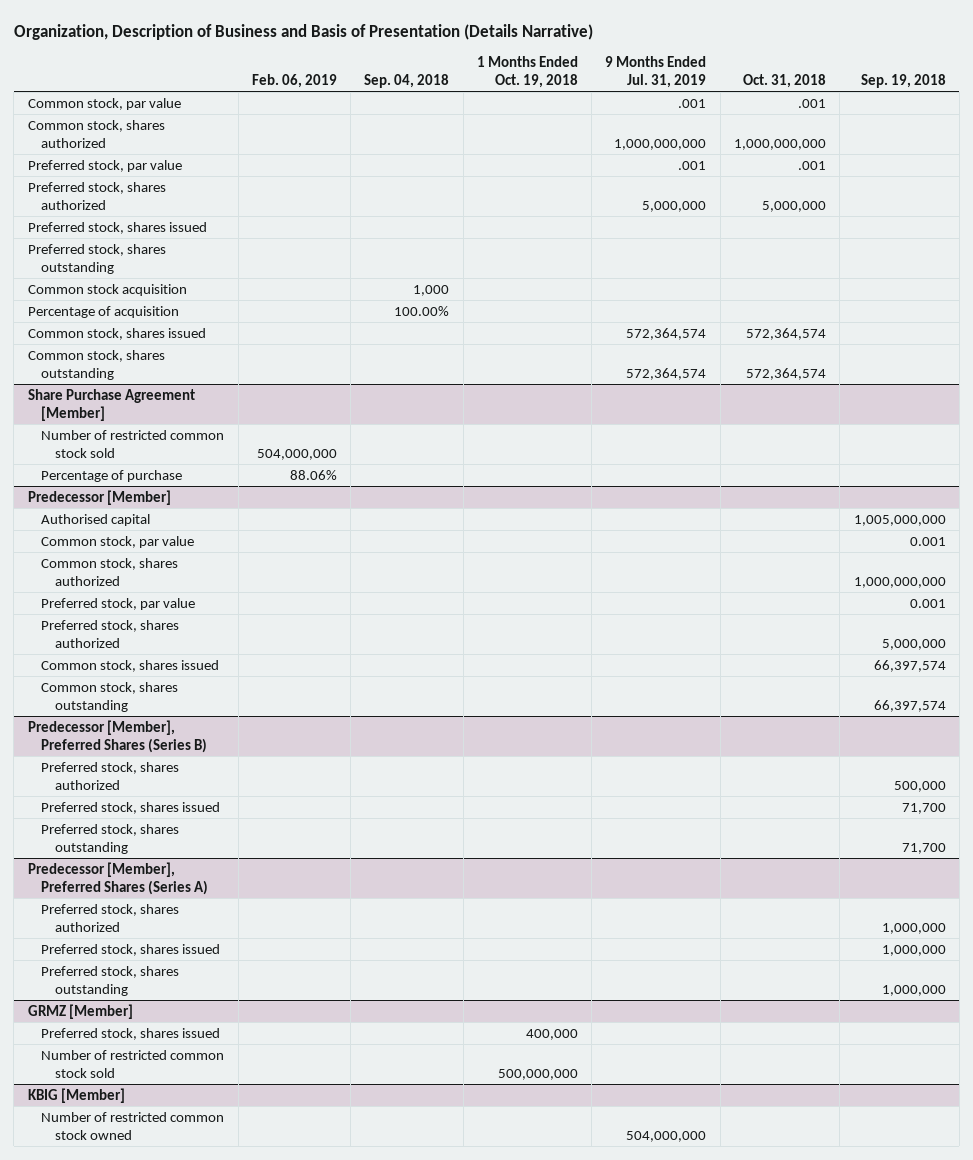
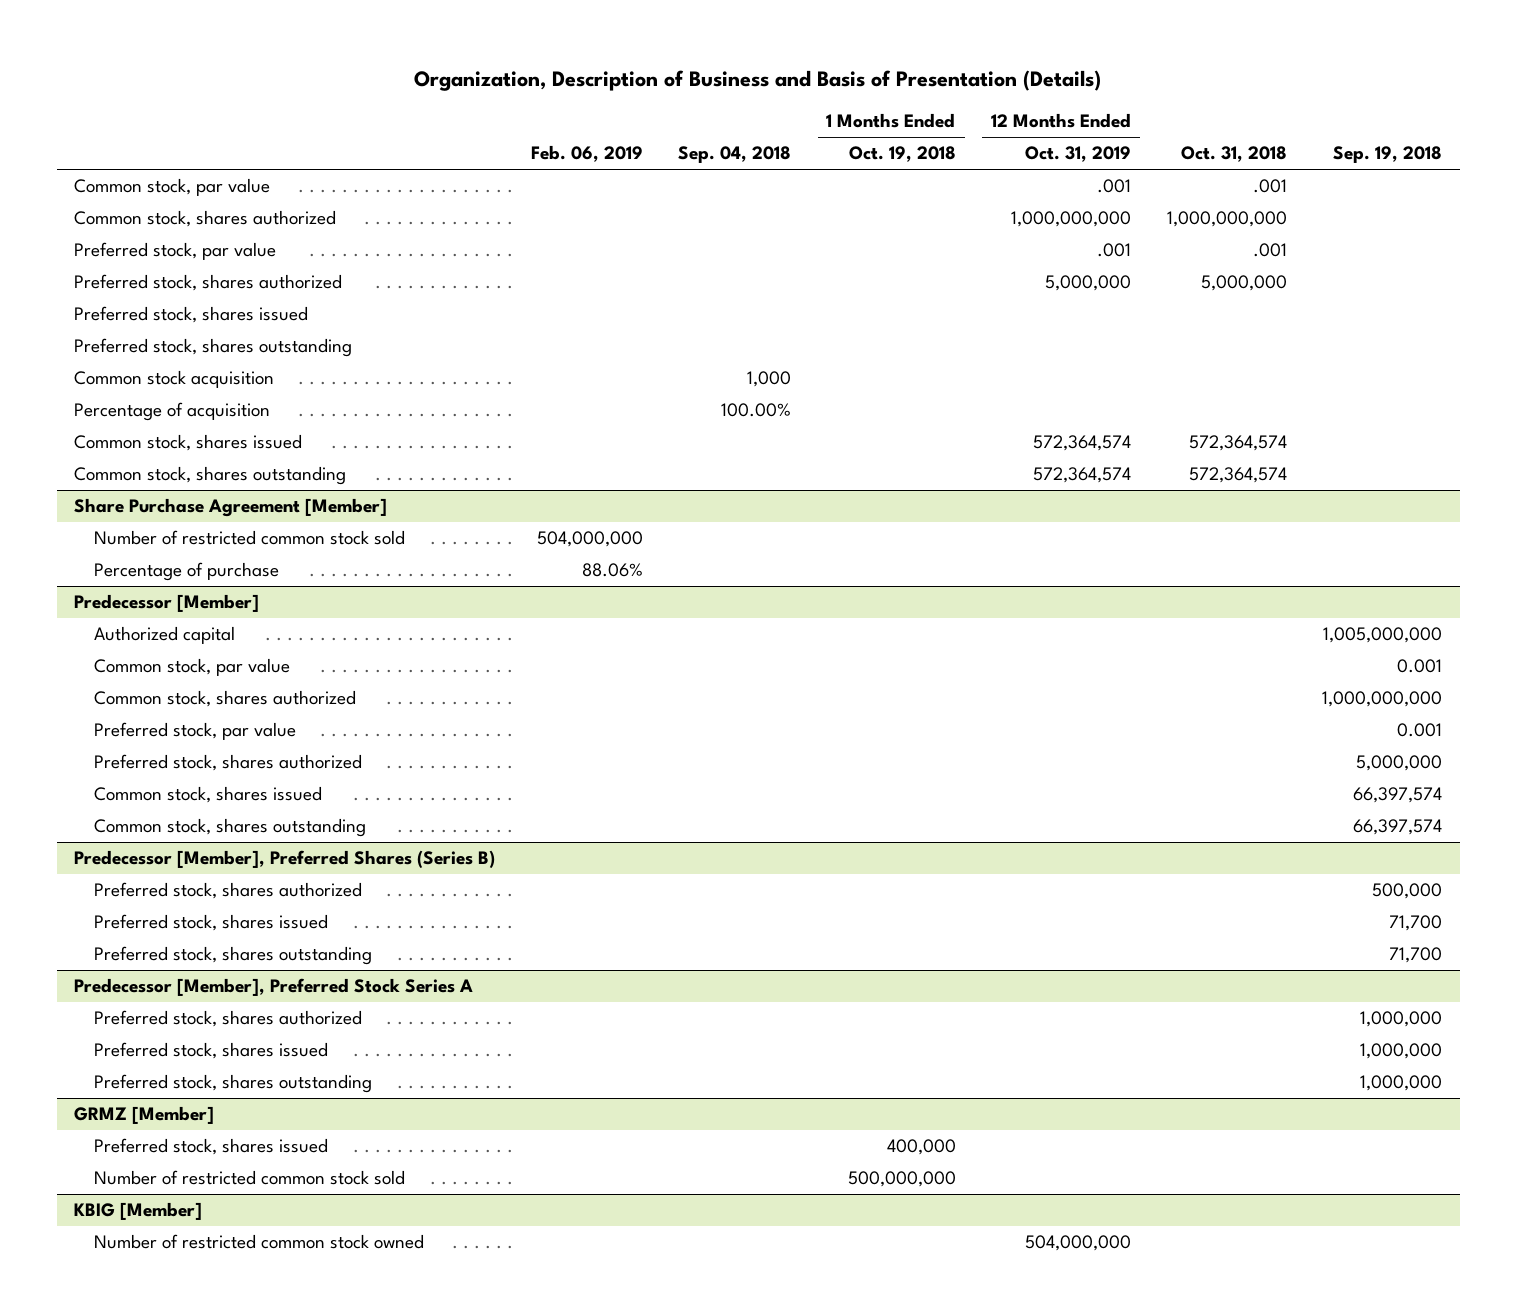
- Organization, Description of Business and Basis of Presentation (Details Narrative)
+ Organization, Description of Business and Basis of Presentation (Details)
- | Feb. 06, 2019 | Sep. 04, 2018 | 1 Months Ended Oct. 19, 2018 | 9 Months Ended Jul. 31, 2019 | Oct. 31, 2018 | Sep. 19, 2018
+ | Feb. 06, 2019 | Sep. 04, 2018 | 1 Months Ended Oct. 19, 2018 | 12 Months Ended Oct. 31, 2019 | Oct. 31, 2018 | Sep. 19, 2018
@ Predecessor [Member]
- Authorised capital | | | | | | 1,005,000,000
+ Authorized capital | | | | | | 1,005,000,000
- Predecessor [Member], Preferred Shares (Series A)
+ Predecessor [Member], Preferred Stock Series A

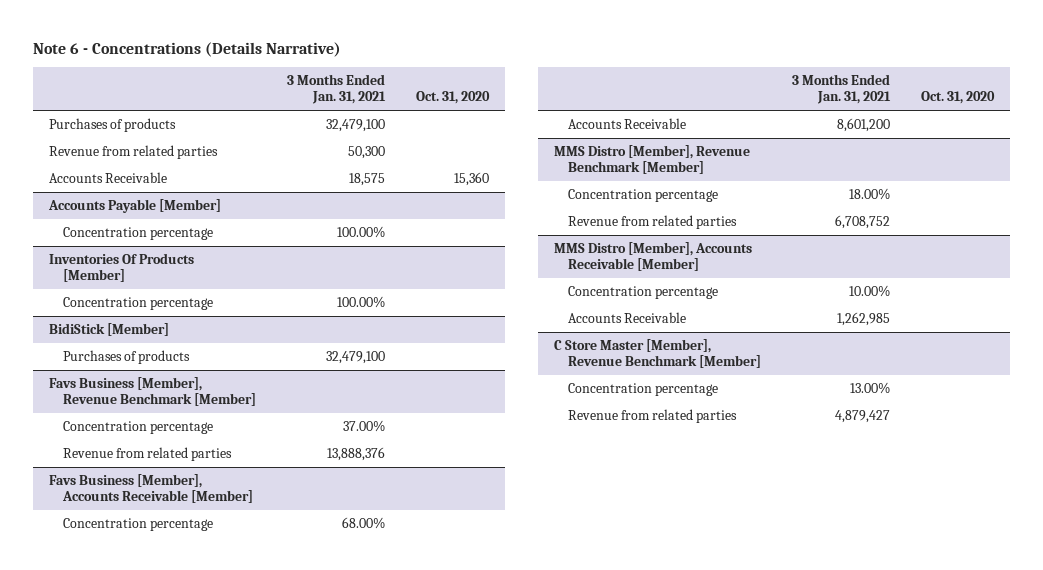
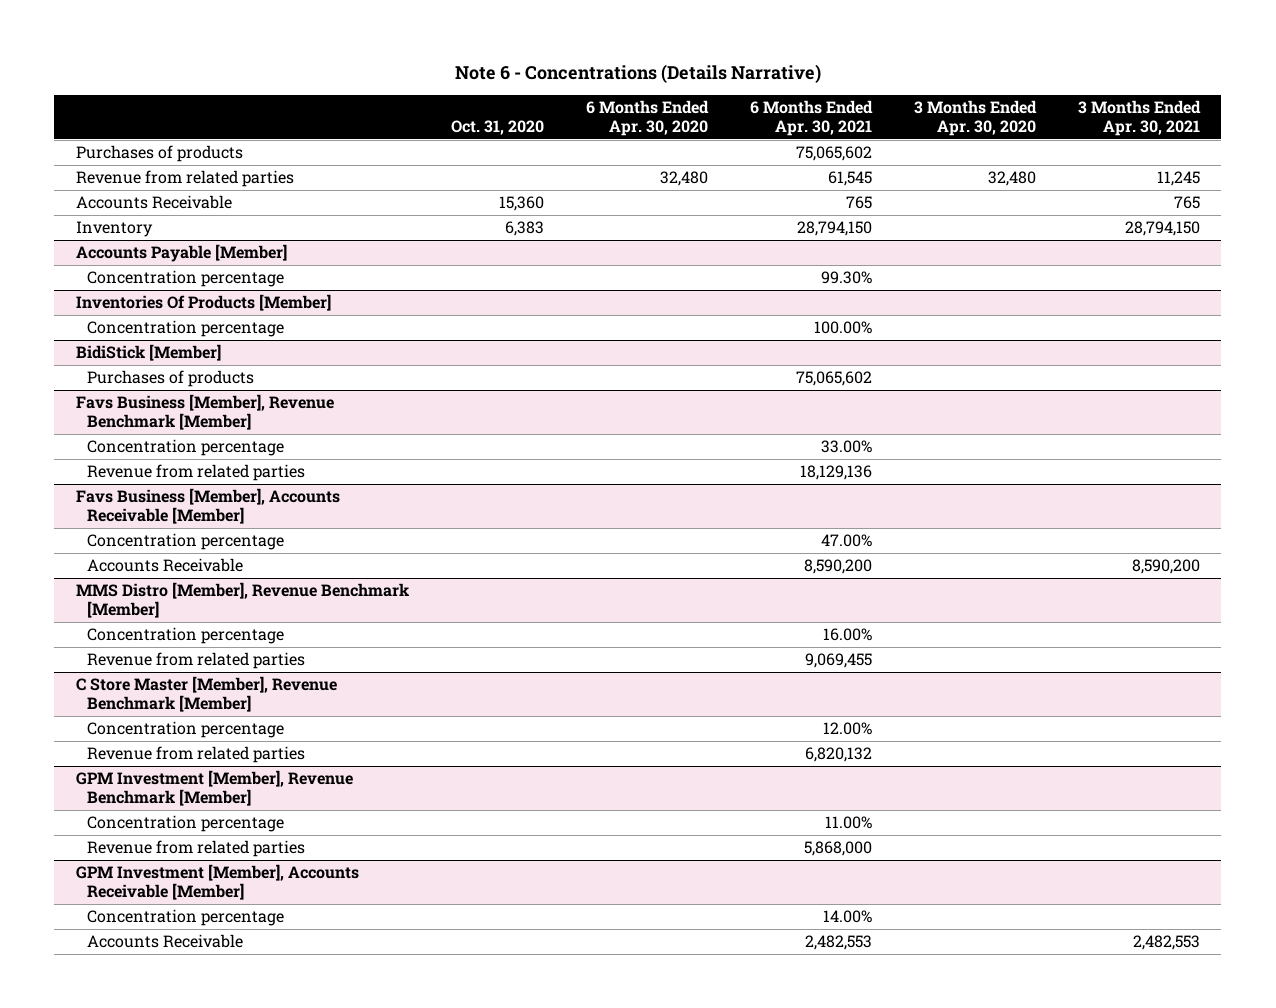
- | 3 Months Ended Jan. 31, 2021 | Oct. 31, 2020
+ | Oct. 31, 2020 | 6 Months Ended Apr. 30, 2020 | 6 Months Ended Apr. 30, 2021 | 3 Months Ended Apr. 30, 2020 | 3 Months Ended Apr. 30, 2021
+ Inventory | 6,383 | | 28,794,150 | | 28,794,150
- MMS Distro [Member], Accounts Receivable [Member]
- Concentration percentage | 10.00% |
- Accounts Receivable | 1,262,985 |
+ GPM Investment [Member], Revenue Benchmark [Member]
+ Concentration percentage | | | 11.00% | |
+ Revenue from related parties | | | 5,868,000 | |
+ GPM Investment [Member], Accounts Receivable [Member]
+ Concentration percentage | | | 14.00% | |
+ Accounts Receivable | | | 2,482,553 | | 2,482,553

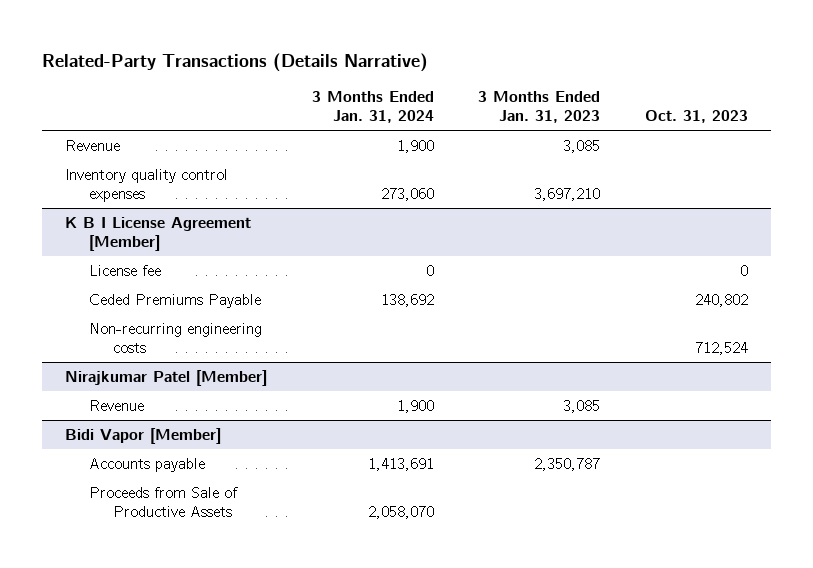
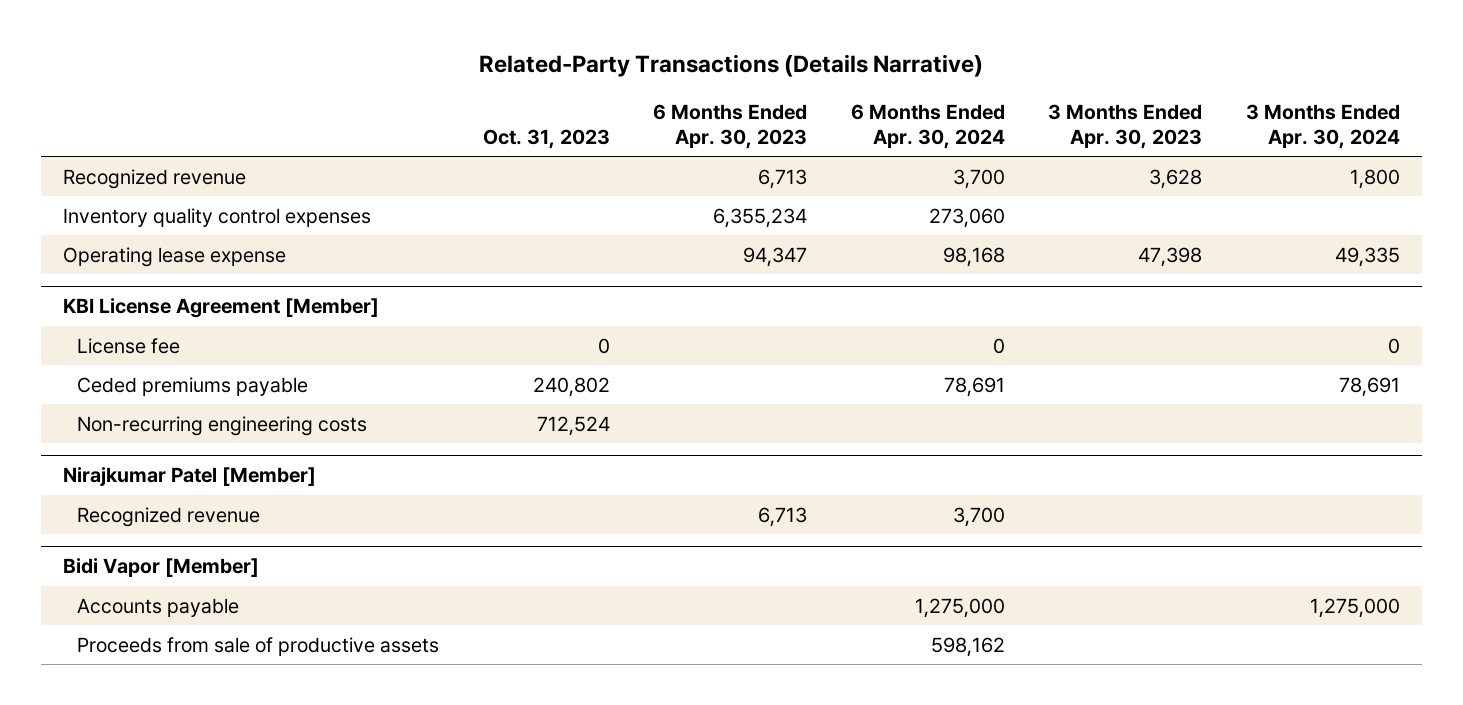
- | 3 Months Ended Jan. 31, 2024 | 3 Months Ended Jan. 31, 2023 | Oct. 31, 2023
+ | Oct. 31, 2023 | 6 Months Ended Apr. 30, 2023 | 6 Months Ended Apr. 30, 2024 | 3 Months Ended Apr. 30, 2023 | 3 Months Ended Apr. 30, 2024
- Revenue | 1,900 | 3,085 |
+ Recognized revenue | | 6,713 | 3,700 | 3,628 | 1,800
- K B I License Agreement [Member]
+ Operating lease expense | | 94,347 | 98,168 | 47,398 | 49,335
+ KBI License Agreement [Member]
- Ceded Premiums Payable | 138,692 | | 240,802
+ Ceded premiums payable | 240,802 | | 78,691 | | 78,691
@ Nirajkumar Patel [Member]
- Revenue | 1,900 | 3,085 |
+ Recognized revenue | | 6,713 | 3,700 | |
@ Bidi Vapor [Member]
- Proceeds from Sale of Productive Assets | 2,058,070 | |
+ Proceeds from sale of productive assets | | | 598,162 | |

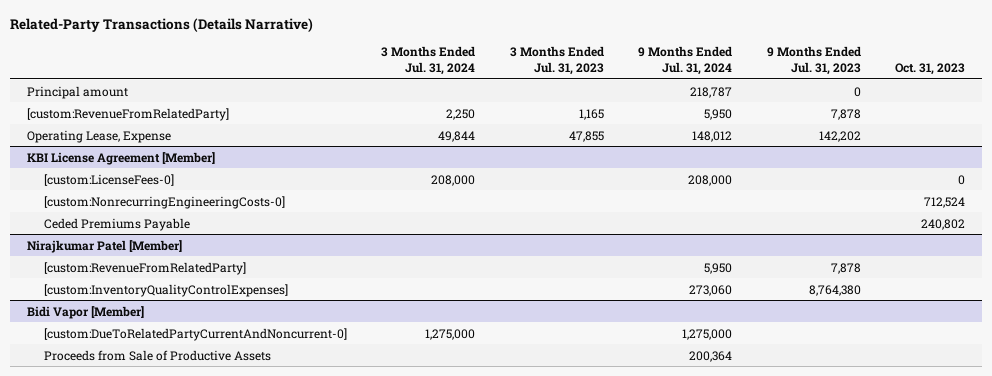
- | Oct. 31, 2023 | 6 Months Ended Apr. 30, 2023 | 6 Months Ended Apr. 30, 2024 | 3 Months Ended Apr. 30, 2023 | 3 Months Ended Apr. 30, 2024
+ | 3 Months Ended Jul. 31, 2024 | 3 Months Ended Jul. 31, 2023 | 9 Months Ended Jul. 31, 2024 | 9 Months Ended Jul. 31, 2023 | Oct. 31, 2023
- Recognized revenue | | 6,713 | 3,700 | 3,628 | 1,800
- Inventory quality control expenses | | 6,355,234 | 273,060 | |
- Operating lease expense | | 94,347 | 98,168 | 47,398 | 49,335
+ Principal amount | | | 218,787 | 0 |
+ [custom:RevenueFromRelatedParty] | 2,250 | 1,165 | 5,950 | 7,878 |
+ Operating Lease, Expense | 49,844 | 47,855 | 148,012 | 142,202 |
@ KBI License Agreement [Member]
- License fee | 0 | | 0 | | 0
- Ceded premiums payable | 240,802 | | 78,691 | | 78,691
- Non-recurring engineering costs | 712,524 | | | |
+ [custom:LicenseFees-0] | 208,000 | | 208,000 | | 0
+ [custom:NonrecurringEngineeringCosts-0] | | | | | 712,524
+ Ceded Premiums Payable | | | | | 240,802
@ Nirajkumar Patel [Member]
- Recognized revenue | | 6,713 | 3,700 | |
+ [custom:RevenueFromRelatedParty] | | | 5,950 | 7,878 |
+ [custom:InventoryQualityControlExpenses] | | | 273,060 | 8,764,380 |
@ Bidi Vapor [Member]
- Accounts payable | | | 1,275,000 | | 1,275,000
- Proceeds from sale of productive assets | | | 598,162 | |
+ [custom:DueToRelatedPartyCurrentAndNoncurrent-0] | 1,275,000 | | 1,275,000 | |
+ Proceeds from Sale of Productive Assets | | | 200,364 | |

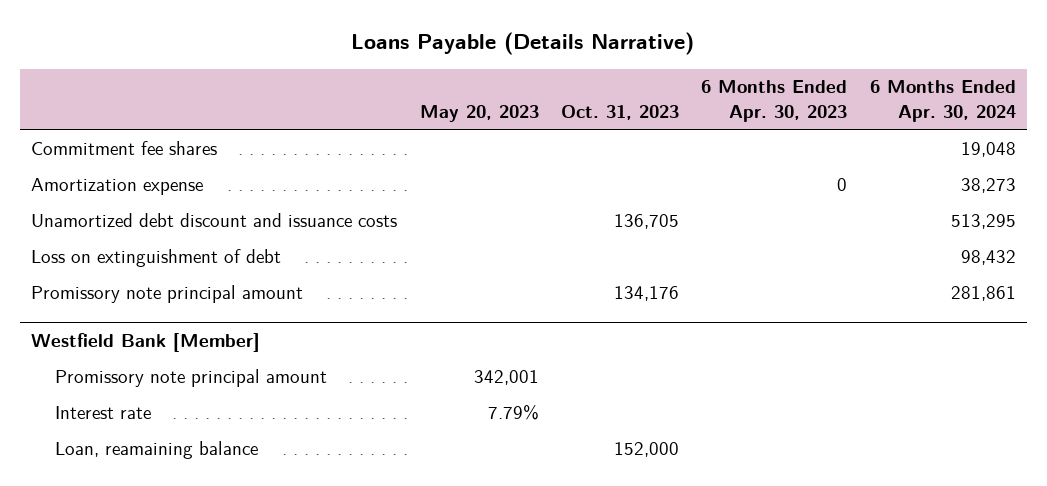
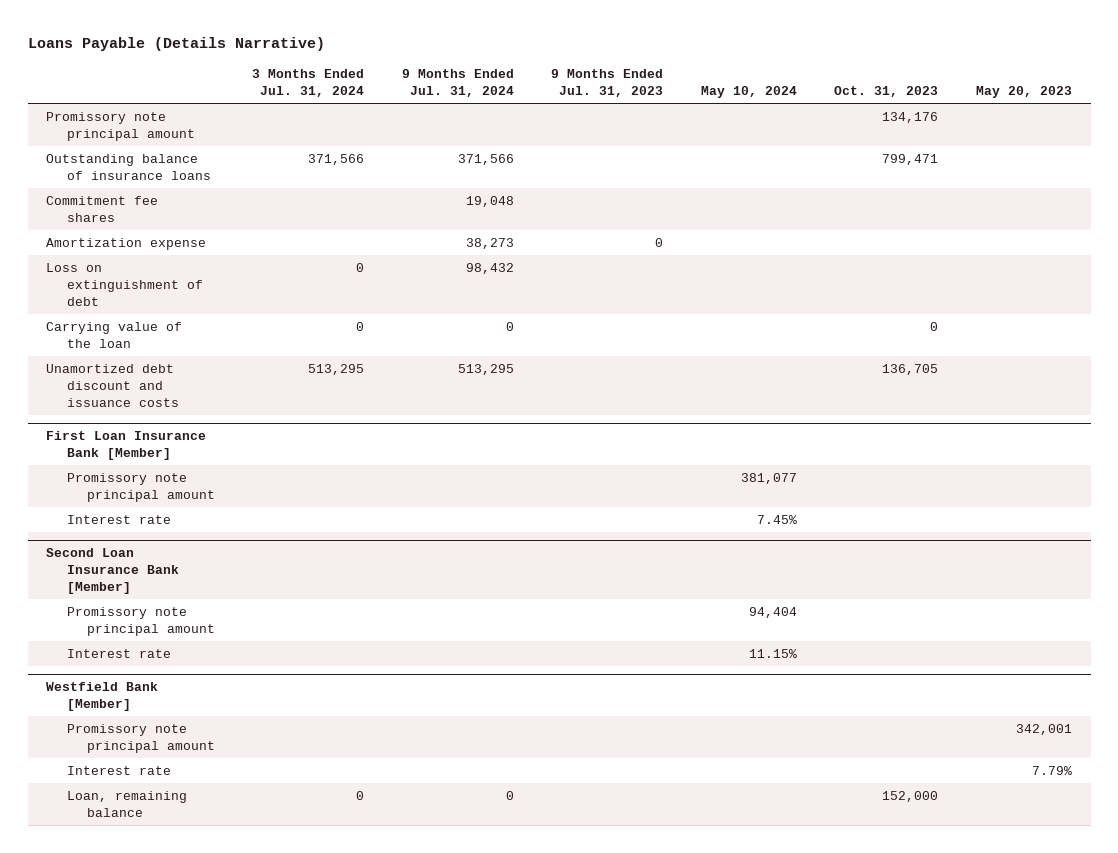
- | May 20, 2023 | Oct. 31, 2023 | 6 Months Ended Apr. 30, 2023 | 6 Months Ended Apr. 30, 2024
+ | 3 Months Ended Jul. 31, 2024 | 9 Months Ended Jul. 31, 2024 | 9 Months Ended Jul. 31, 2023 | May 10, 2024 | Oct. 31, 2023 | May 20, 2023
moved up: Promissory note principal amount | | | | | 134,176 |
+ Outstanding balance of insurance loans | 371,566 | 371,566 | | | 799,471 |
+ Carrying value of the loan | 0 | 0 | | | 0 |
moved down: Unamortized debt discount and issuance costs | 513,295 | 513,295 | | | 136,705 |
+ First Loan Insurance Bank [Member]
+ Promissory note principal amount | | | | 381,077 | |
+ Interest rate | | | | 7.45% | |
+ Second Loan Insurance Bank [Member]
+ Promissory note principal amount | | | | 94,404 | |
+ Interest rate | | | | 11.15% | |
@ Westfield Bank [Member]
- Loan, reamaining balance | | 152,000 | |
+ Loan, remaining balance | 0 | 0 | | | 152,000 |

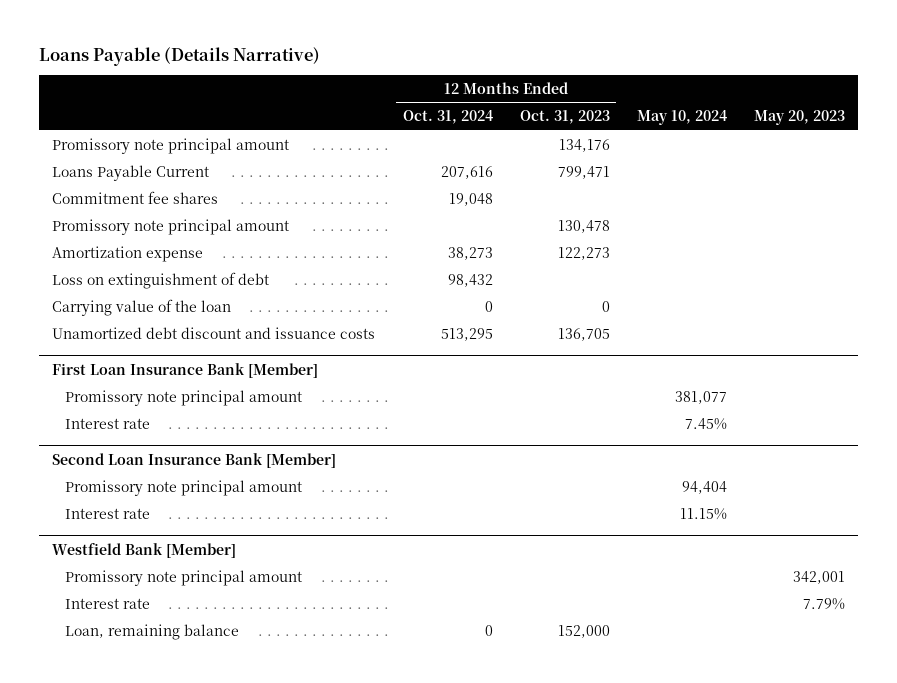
- | 3 Months Ended Jul. 31, 2024 | 9 Months Ended Jul. 31, 2024 | 9 Months Ended Jul. 31, 2023 | May 10, 2024 | Oct. 31, 2023 | May 20, 2023
+ | 12 Months Ended Oct. 31, 2024 | 12 Months Ended Oct. 31, 2023 | May 10, 2024 | May 20, 2023
- Outstanding balance of insurance loans | 371,566 | 371,566 | | | 799,471 |
+ Loans Payable Current | 207,616 | 799,471 | |
+ Promissory note principal amount | | 130,478 | |

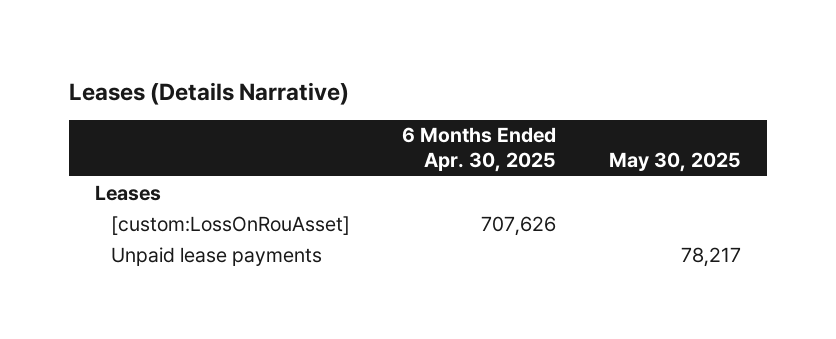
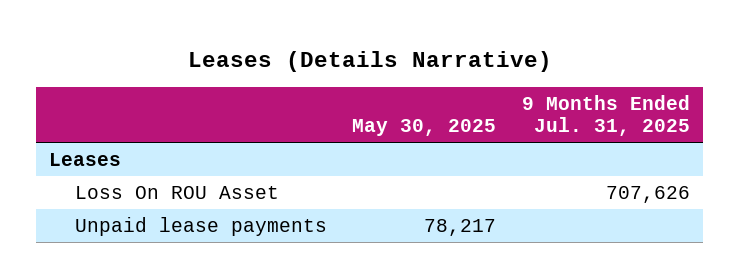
- | 6 Months Ended Apr. 30, 2025 | May 30, 2025
+ | May 30, 2025 | 9 Months Ended Jul. 31, 2025
- [custom:LossOnRouAsset] | 707,626 |
+ Loss On ROU Asset | | 707,626

